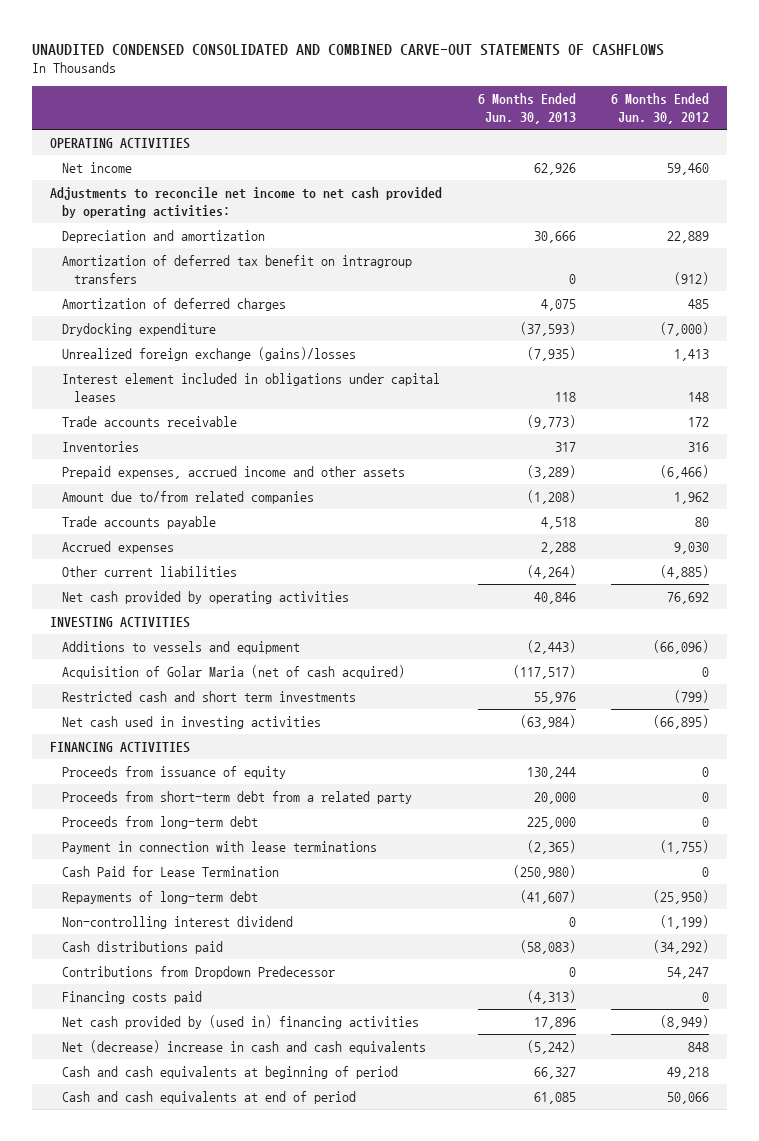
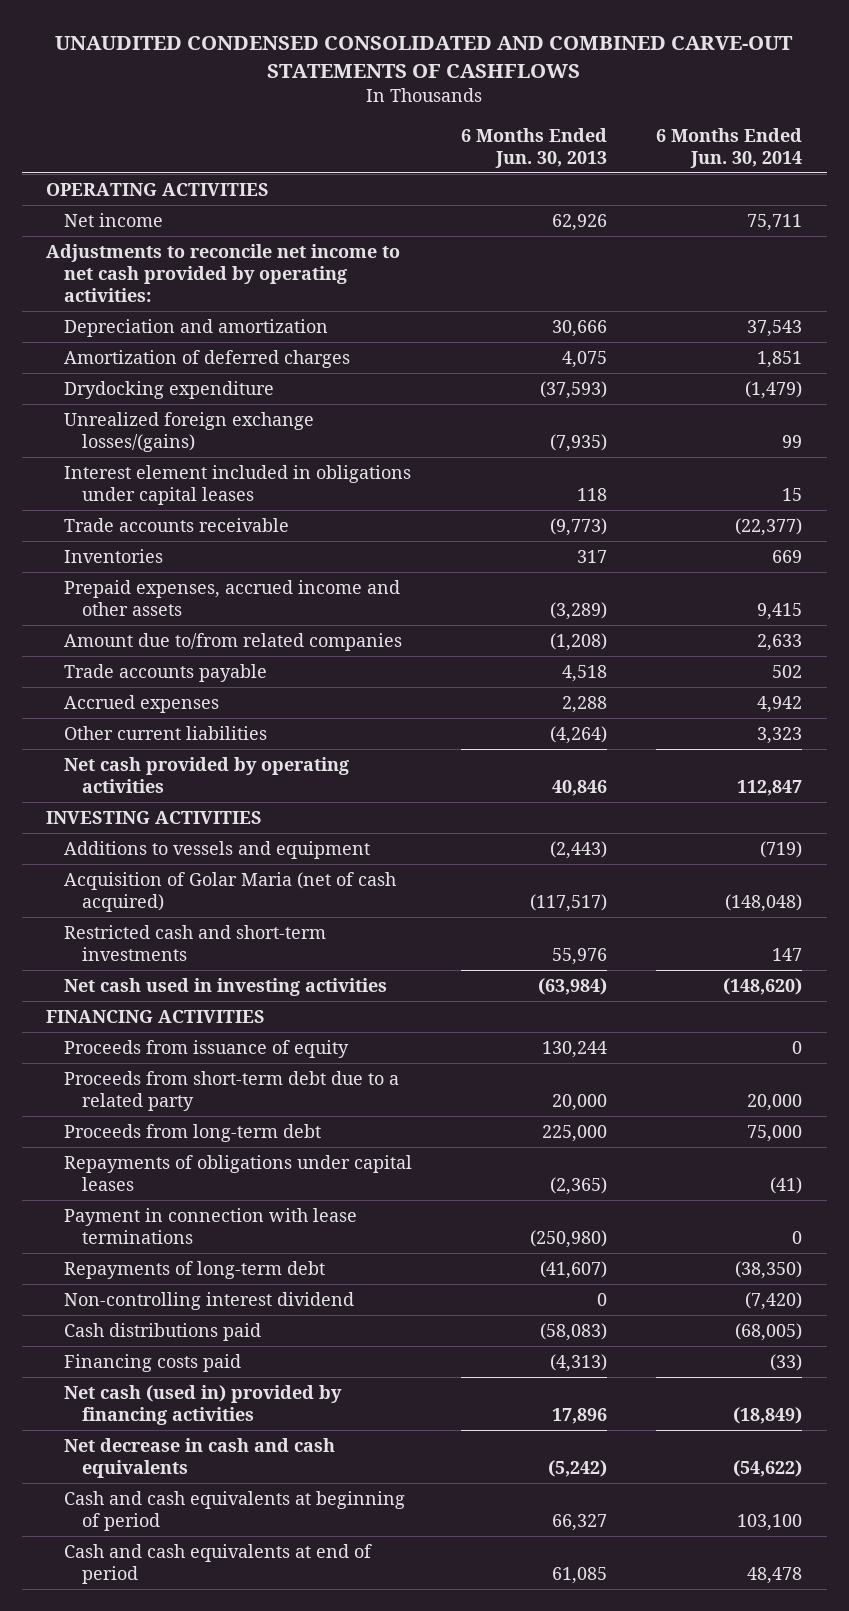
- | 6 Months Ended Jun. 30, 2013 | 6 Months Ended Jun. 30, 2012
+ | 6 Months Ended Jun. 30, 2013 | 6 Months Ended Jun. 30, 2014
- Amortization of deferred tax benefit on intragroup transfers | 0 | (912)
- Unrealized foreign exchange (gains)/losses | (7,935) | 1,413
+ Unrealized foreign exchange losses/(gains) | (7,935) | 99
- Restricted cash and short term investments | 55,976 | (799)
+ Restricted cash and short-term investments | 55,976 | 147
- Proceeds from short-term debt from a related party | 20,000 | 0
+ Proceeds from short-term debt due to a related party | 20,000 | 20,000
- Payment in connection with lease terminations | (2,365) | (1,755)
- Cash Paid for Lease Termination | (250,980) | 0
+ Repayments of obligations under capital leases | (2,365) | (41)
+ Payment in connection with lease terminations | (250,980) | 0
- Contributions from Dropdown Predecessor | 0 | 54,247
- Net cash provided by (used in) financing activities | 17,896 | (8,949)
- Net (decrease) increase in cash and cash equivalents | (5,242) | 848
+ Net cash (used in) provided by financing activities | 17,896 | (18,849)
+ Net decrease in cash and cash equivalents | (5,242) | (54,622)

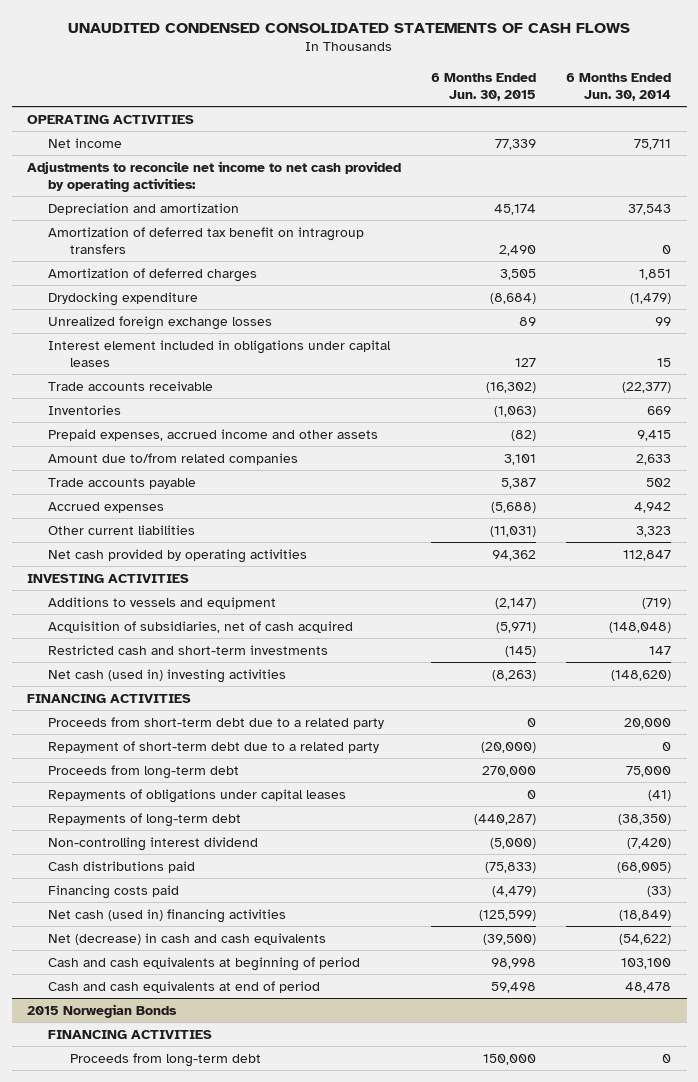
- UNAUDITED CONDENSED CONSOLIDATED AND COMBINED CARVE-OUT STATEMENTS OF CASHFLOWS
+ UNAUDITED CONDENSED CONSOLIDATED STATEMENTS OF CASH FLOWS
- | 6 Months Ended Jun. 30, 2013 | 6 Months Ended Jun. 30, 2014
+ | 6 Months Ended Jun. 30, 2015 | 6 Months Ended Jun. 30, 2014
+ Amortization of deferred tax benefit on intragroup transfers | 2,490 | 0
- Unrealized foreign exchange losses/(gains) | (7,935) | 99
+ Unrealized foreign exchange losses | 89 | 99
- Acquisition of Golar Maria (net of cash acquired) | (117,517) | (148,048)
+ Acquisition of subsidiaries, net of cash acquired | (5,971) | (148,048)
- Net cash used in investing activities | (63,984) | (148,620)
+ Net cash (used in) investing activities | (8,263) | (148,620)
- Proceeds from issuance of equity | 130,244 | 0
+ Repayment of short-term debt due to a related party | (20,000) | 0
- Payment in connection with lease terminations | (250,980) | 0
- Net cash (used in) provided by financing activities | 17,896 | (18,849)
- Net decrease in cash and cash equivalents | (5,242) | (54,622)
+ Net cash (used in) financing activities | (125,599) | (18,849)
+ Net (decrease) in cash and cash equivalents | (39,500) | (54,622)
+ 2015 Norwegian Bonds
+ FINANCING ACTIVITIES
+ Proceeds from long-term debt | 150,000 | 0

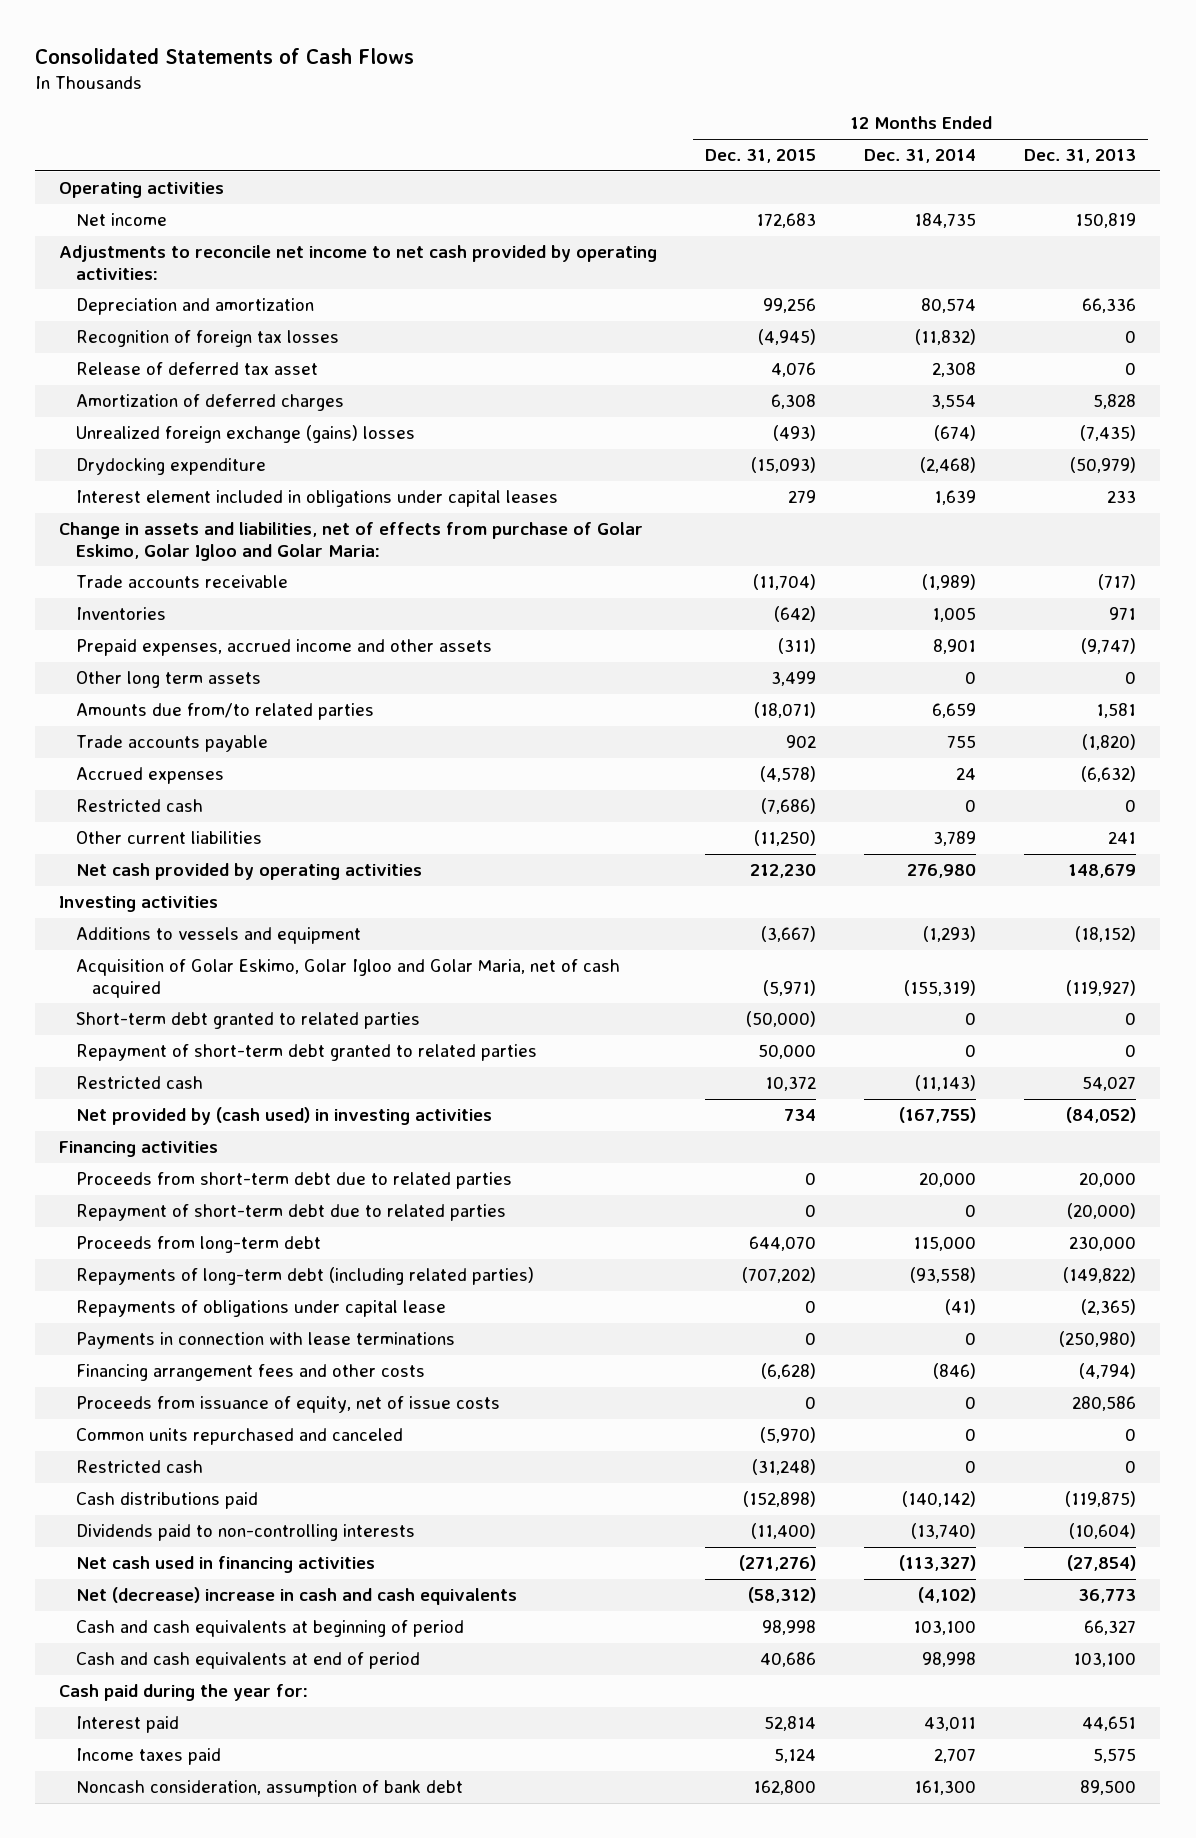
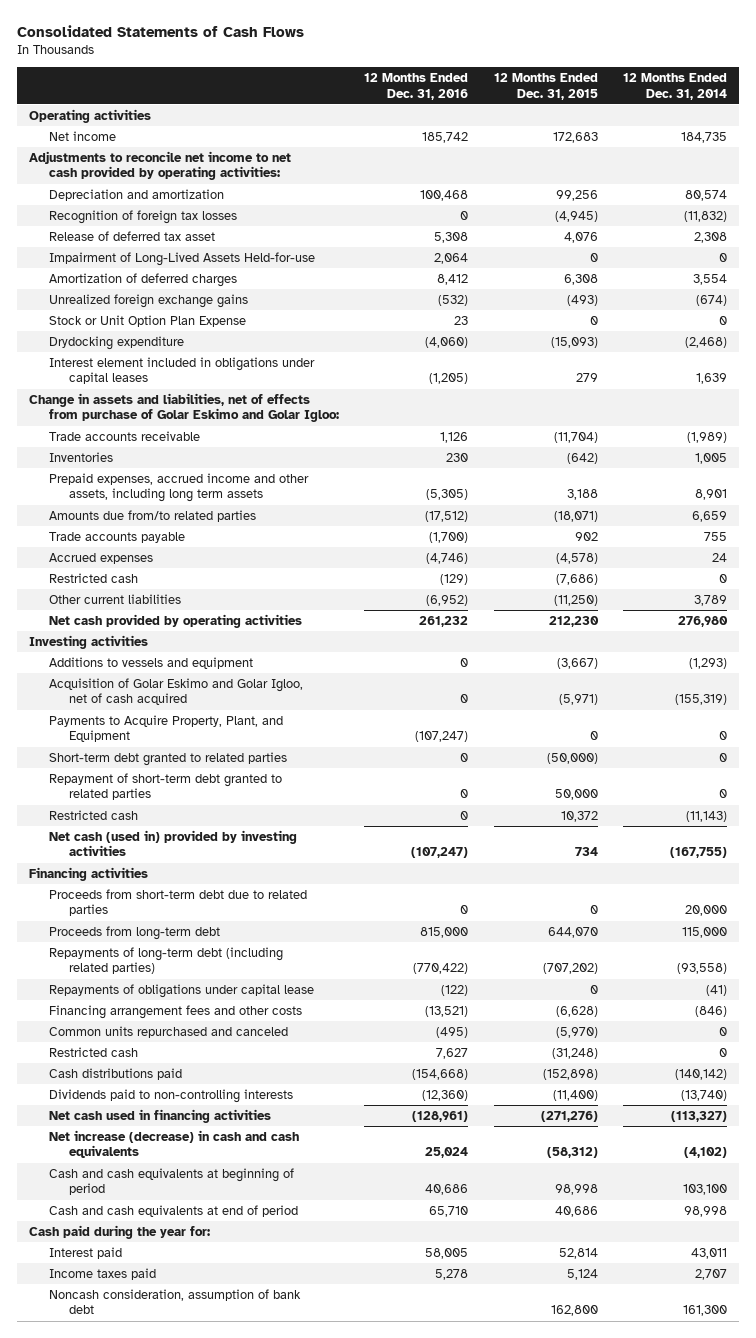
- | 12 Months Ended Dec. 31, 2015 | 12 Months Ended Dec. 31, 2014 | 12 Months Ended Dec. 31, 2013
+ | 12 Months Ended Dec. 31, 2016 | 12 Months Ended Dec. 31, 2015 | 12 Months Ended Dec. 31, 2014
+ Impairment of Long-Lived Assets Held-for-use | 2,064 | 0 | 0
- Unrealized foreign exchange (gains) losses | (493) | (674) | (7,435)
+ Unrealized foreign exchange gains | (532) | (493) | (674)
+ Stock or Unit Option Plan Expense | 23 | 0 | 0
- Change in assets and liabilities, net of effects from purchase of Golar Eskimo, Golar Igloo and Golar Maria:
+ Change in assets and liabilities, net of effects from purchase of Golar Eskimo and Golar Igloo:
- Prepaid expenses, accrued income and other assets | (311) | 8,901 | (9,747)
- Other long term assets | 3,499 | 0 | 0
+ Prepaid expenses, accrued income and other assets, including long term assets | (5,305) | 3,188 | 8,901
- Acquisition of Golar Eskimo, Golar Igloo and Golar Maria, net of cash acquired | (5,971) | (155,319) | (119,927)
+ Acquisition of Golar Eskimo and Golar Igloo, net of cash acquired | 0 | (5,971) | (155,319)
+ Payments to Acquire Property, Plant, and Equipment | (107,247) | 0 | 0
- Net provided by (cash used) in investing activities | 734 | (167,755) | (84,052)
+ Net cash (used in) provided by investing activities | (107,247) | 734 | (167,755)
- Repayment of short-term debt due to related parties | 0 | 0 | (20,000)
- Payments in connection with lease terminations | 0 | 0 | (250,980)
- Proceeds from issuance of equity, net of issue costs | 0 | 0 | 280,586
- Net (decrease) increase in cash and cash equivalents | (58,312) | (4,102) | 36,773
+ Net increase (decrease) in cash and cash equivalents | 25,024 | (58,312) | (4,102)

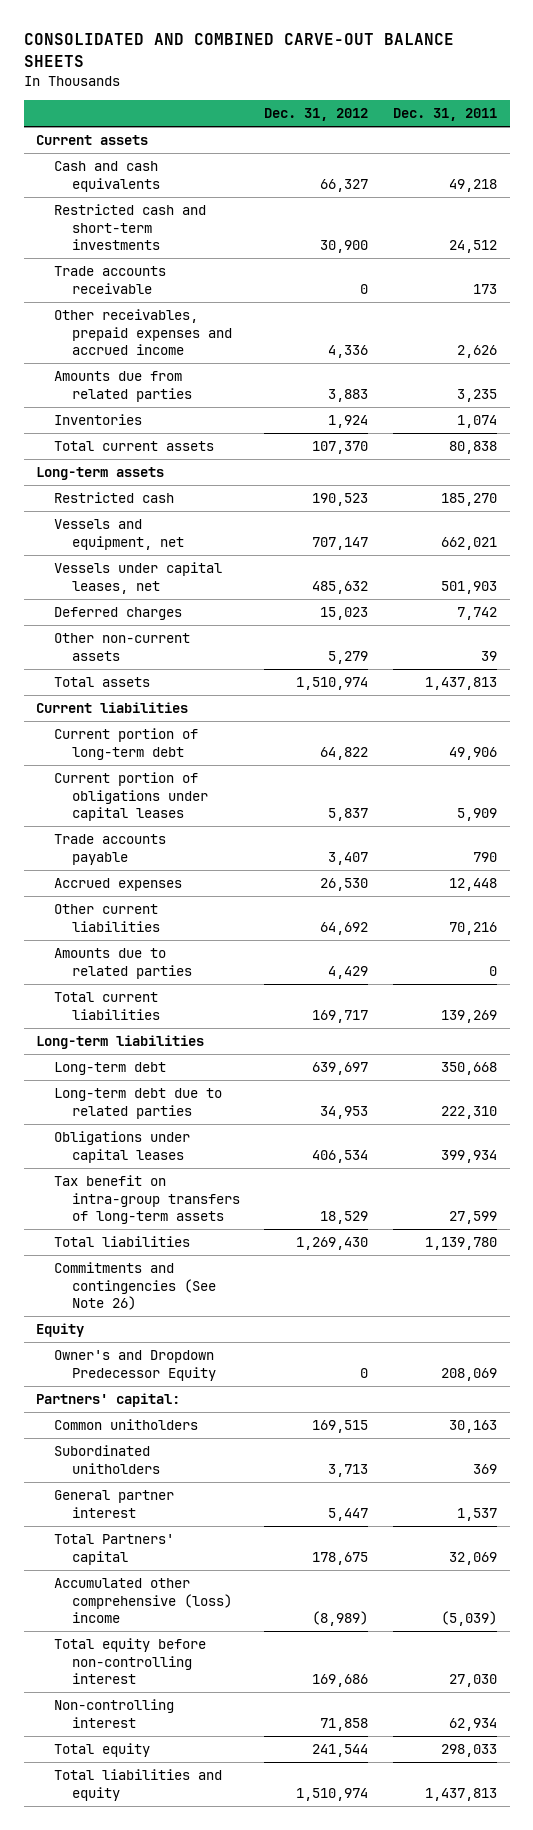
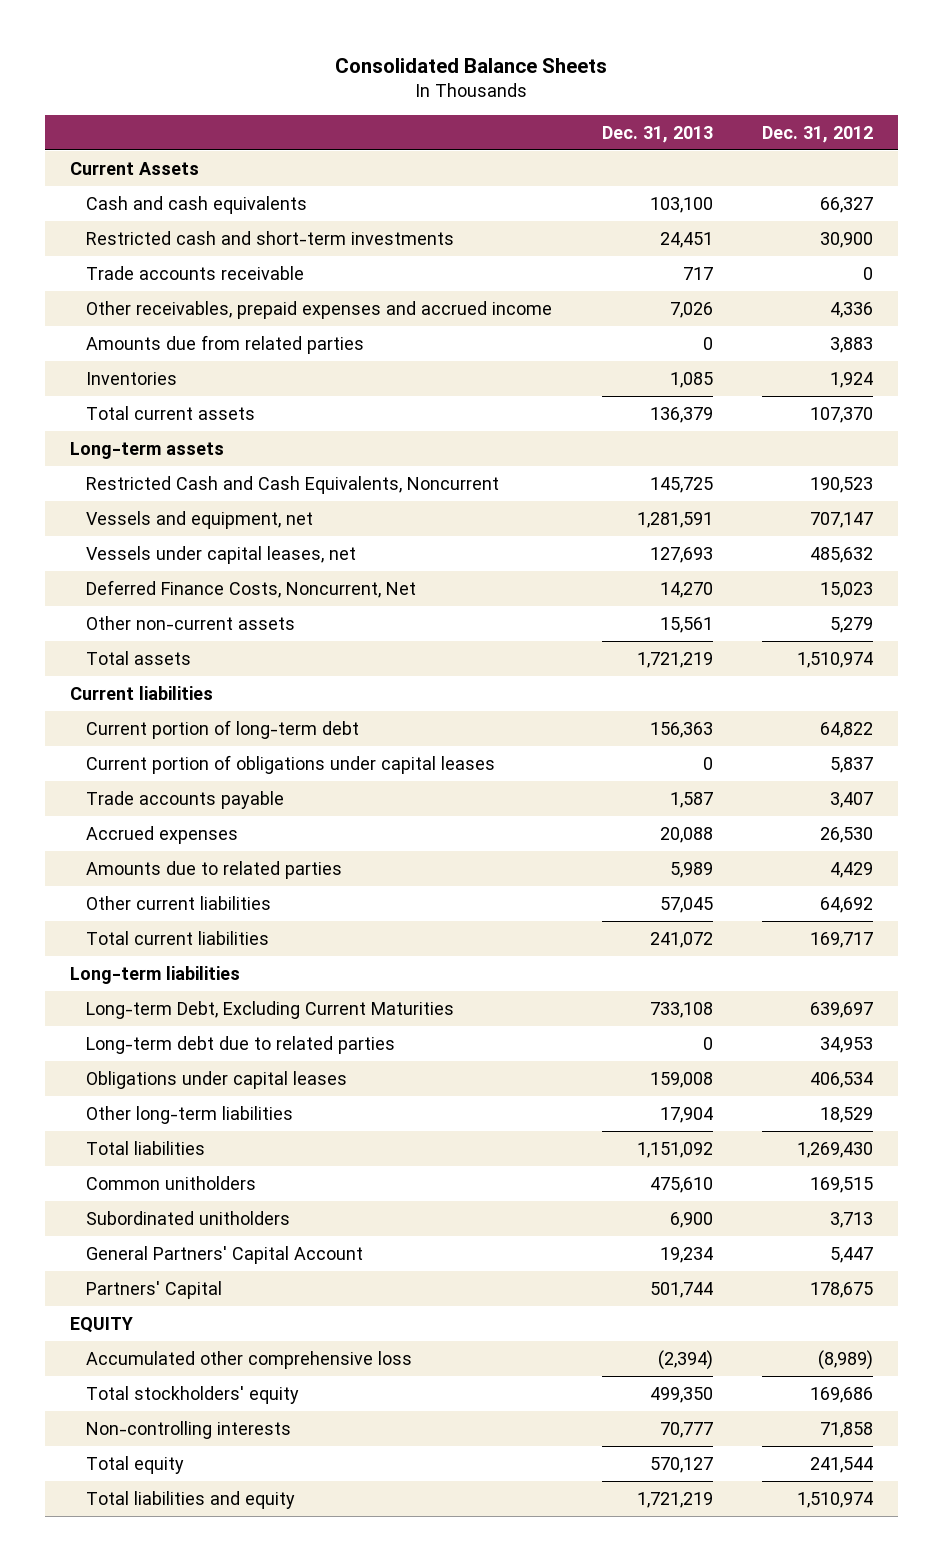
- CONSOLIDATED AND COMBINED CARVE-OUT BALANCE SHEETS
+ Consolidated Balance Sheets
- | Dec. 31, 2012 | Dec. 31, 2011
+ | Dec. 31, 2013 | Dec. 31, 2012
- Current assets
+ Current Assets
- Restricted cash | 190,523 | 185,270
+ Restricted Cash and Cash Equivalents, Noncurrent | 145,725 | 190,523
- Deferred charges | 15,023 | 7,742
+ Deferred Finance Costs, Noncurrent, Net | 14,270 | 15,023
moved down: Other current liabilities | 57,045 | 64,692
- Long-term debt | 639,697 | 350,668
+ Long-term Debt, Excluding Current Maturities | 733,108 | 639,697
- Tax benefit on intra-group transfers of long-term assets | 18,529 | 27,599
+ Other long-term liabilities | 17,904 | 18,529
- Commitments and contingencies (See Note 26)
- Equity
- Owner's and Dropdown Predecessor Equity | 0 | 208,069
- Partners' capital:
- General partner interest | 5,447 | 1,537
- Total Partners' capital | 178,675 | 32,069
- Accumulated other comprehensive (loss) income | (8,989) | (5,039)
- Total equity before non-controlling interest | 169,686 | 27,030
- Non-controlling interest | 71,858 | 62,934
+ General Partners' Capital Account | 19,234 | 5,447
+ Partners' Capital | 501,744 | 178,675
+ EQUITY
+ Accumulated other comprehensive loss | (2,394) | (8,989)
+ Total stockholders' equity | 499,350 | 169,686
+ Non-controlling interests | 70,777 | 71,858

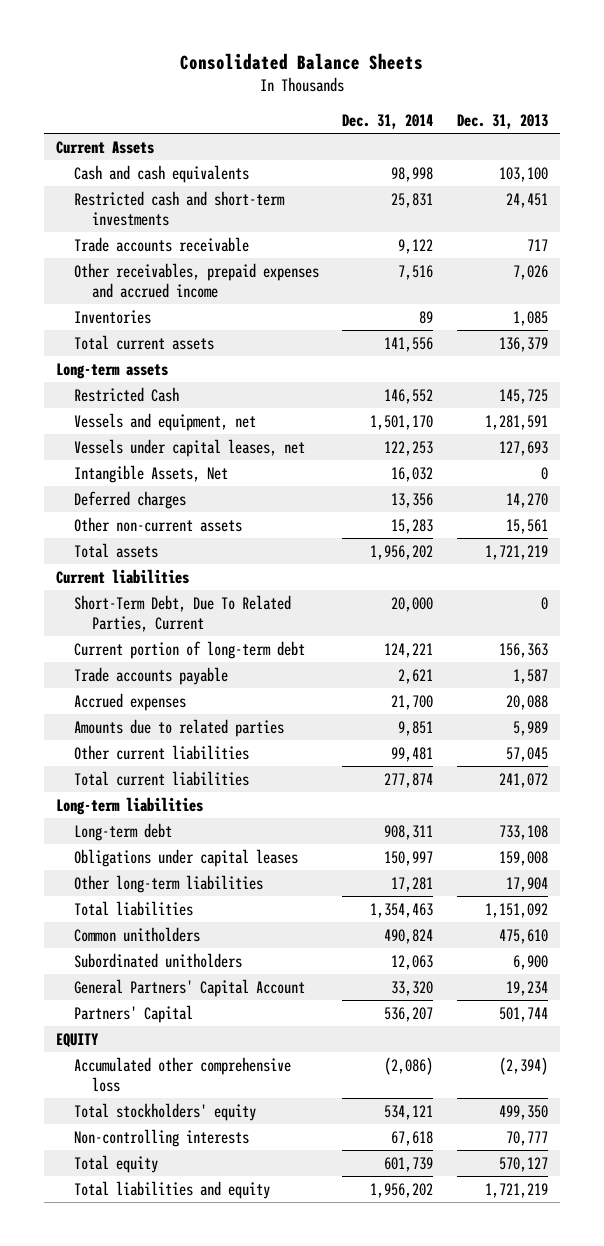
- | Dec. 31, 2013 | Dec. 31, 2012
+ | Dec. 31, 2014 | Dec. 31, 2013
- Amounts due from related parties | 0 | 3,883
- Restricted Cash and Cash Equivalents, Noncurrent | 145,725 | 190,523
+ Restricted Cash | 146,552 | 145,725
- Deferred Finance Costs, Noncurrent, Net | 14,270 | 15,023
+ Intangible Assets, Net | 16,032 | 0
+ Deferred charges | 13,356 | 14,270
+ Short-Term Debt, Due To Related Parties, Current | 20,000 | 0
- Current portion of obligations under capital leases | 0 | 5,837
- Long-term Debt, Excluding Current Maturities | 733,108 | 639,697
- Long-term debt due to related parties | 0 | 34,953
+ Long-term debt | 908,311 | 733,108

